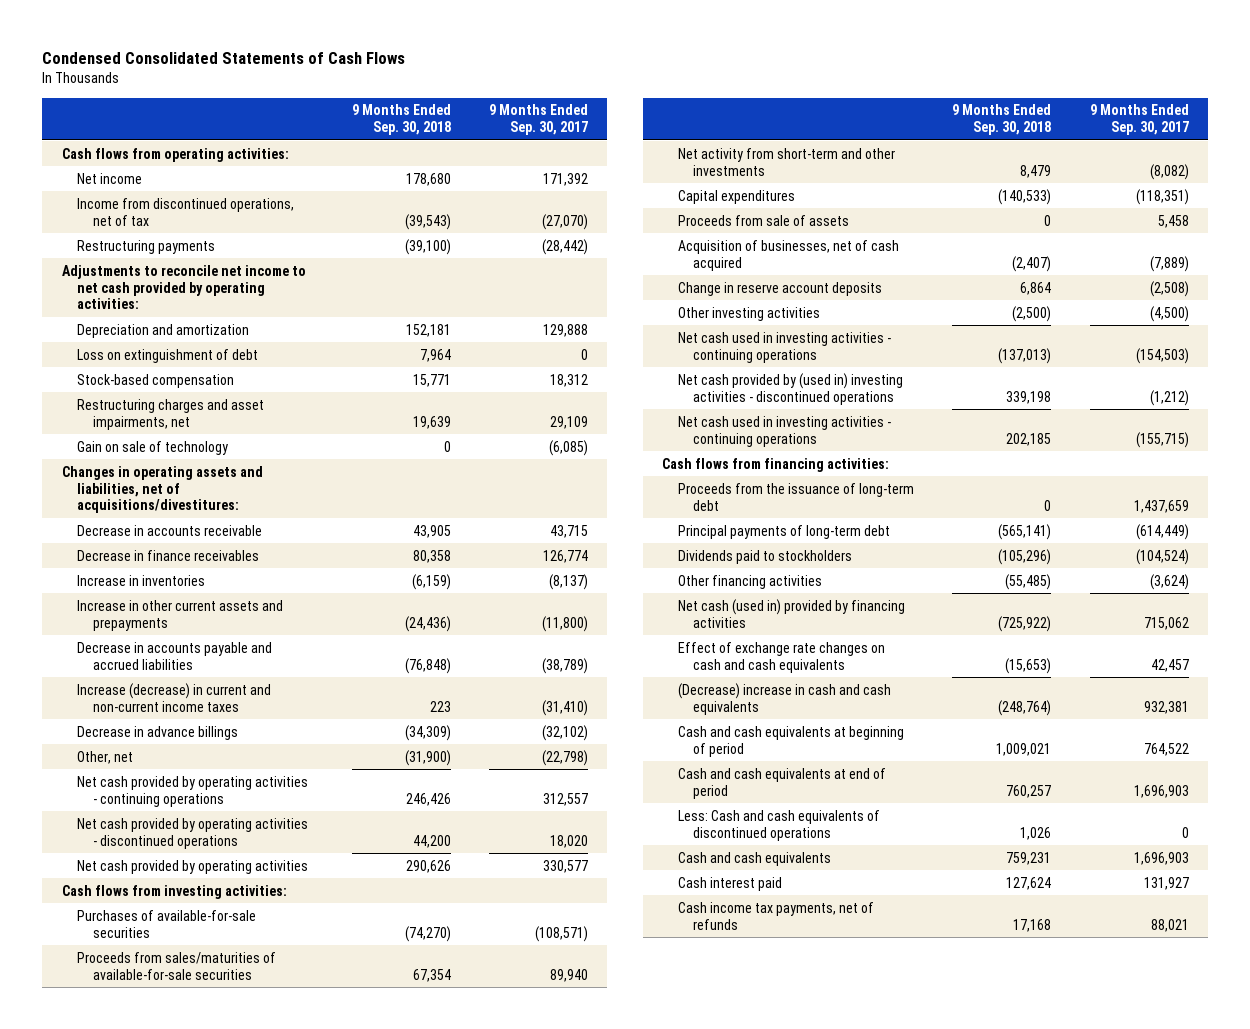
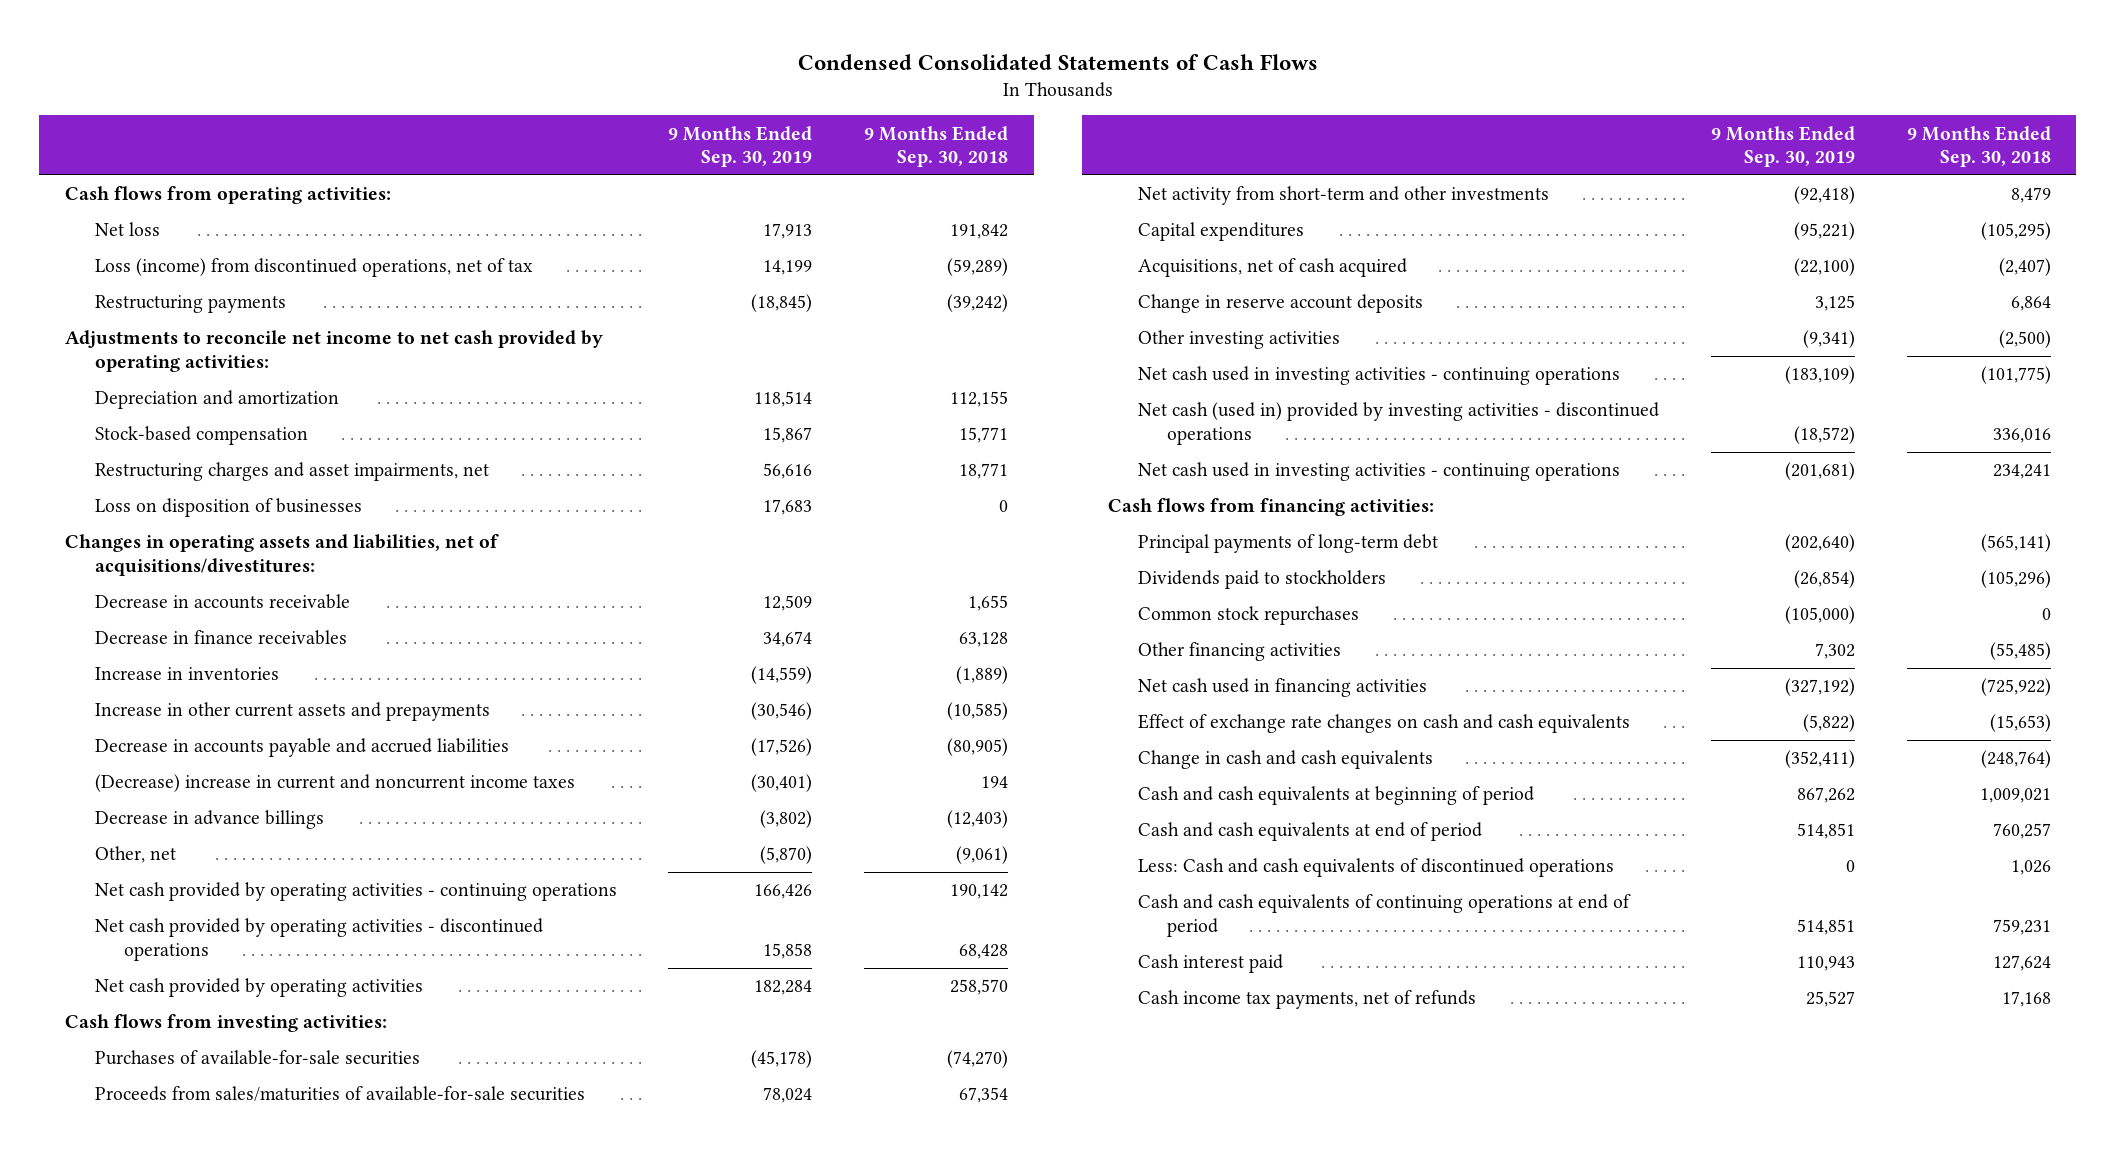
- | 9 Months Ended Sep. 30, 2018 | 9 Months Ended Sep. 30, 2017
+ | 9 Months Ended Sep. 30, 2019 | 9 Months Ended Sep. 30, 2018
- Net income | 178,680 | 171,392
- Income from discontinued operations, net of tax | (39,543) | (27,070)
- Restructuring payments | (39,100) | (28,442)
+ Net loss | 17,913 | 191,842
+ Loss (income) from discontinued operations, net of tax | 14,199 | (59,289)
+ Restructuring payments | (18,845) | (39,242)
- Depreciation and amortization | 152,181 | 129,888
- Loss on extinguishment of debt | 7,964 | 0
+ Depreciation and amortization | 118,514 | 112,155
- Restructuring charges and asset impairments, net | 19,639 | 29,109
- Gain on sale of technology | 0 | (6,085)
+ Restructuring charges and asset impairments, net | 56,616 | 18,771
+ Loss on disposition of businesses | 17,683 | 0
- Decrease in accounts receivable | 43,905 | 43,715
- Decrease in finance receivables | 80,358 | 126,774
- Increase in inventories | (6,159) | (8,137)
- Increase in other current assets and prepayments | (24,436) | (11,800)
- Decrease in accounts payable and accrued liabilities | (76,848) | (38,789)
- Increase (decrease) in current and non-current income taxes | 223 | (31,410)
- Decrease in advance billings | (34,309) | (32,102)
- Other, net | (31,900) | (22,798)
- Net cash provided by operating activities - continuing operations | 246,426 | 312,557
- Net cash provided by operating activities - discontinued operations | 44,200 | 18,020
- Net cash provided by operating activities | 290,626 | 330,577
+ Decrease in accounts receivable | 12,509 | 1,655
+ Decrease in finance receivables | 34,674 | 63,128
+ Increase in inventories | (14,559) | (1,889)
+ Increase in other current assets and prepayments | (30,546) | (10,585)
+ Decrease in accounts payable and accrued liabilities | (17,526) | (80,905)
+ (Decrease) increase in current and noncurrent income taxes | (30,401) | 194
+ Decrease in advance billings | (3,802) | (12,403)
+ Other, net | (5,870) | (9,061)
+ Net cash provided by operating activities - continuing operations | 166,426 | 190,142
+ Net cash provided by operating activities - discontinued operations | 15,858 | 68,428
+ Net cash provided by operating activities | 182,284 | 258,570
- Capital expenditures | (140,533) | (118,351)
- Proceeds from sale of assets | 0 | 5,458
- Acquisition of businesses, net of cash acquired | (2,407) | (7,889)
+ Capital expenditures | (95,221) | (105,295)
+ Acquisitions, net of cash acquired | (22,100) | (2,407)
- Net cash used in investing activities - continuing operations | (137,013) | (154,503)
- Net cash provided by (used in) investing activities - discontinued operations | 339,198 | (1,212)
- Net cash used in investing activities - continuing operations | 202,185 | (155,715)
+ Net cash used in investing activities - continuing operations | (183,109) | (101,775)
+ Net cash (used in) provided by investing activities - discontinued operations | (18,572) | 336,016
+ Net cash used in investing activities - continuing operations | (201,681) | 234,241
- Proceeds from the issuance of long-term debt | 0 | 1,437,659
+ Common stock repurchases | (105,000) | 0
- Net cash (used in) provided by financing activities | (725,922) | 715,062
+ Net cash used in financing activities | (327,192) | (725,922)
- (Decrease) increase in cash and cash equivalents | (248,764) | 932,381
+ Change in cash and cash equivalents | (352,411) | (248,764)
- Cash and cash equivalents | 759,231 | 1,696,903
+ Cash and cash equivalents of continuing operations at end of period | 514,851 | 759,231

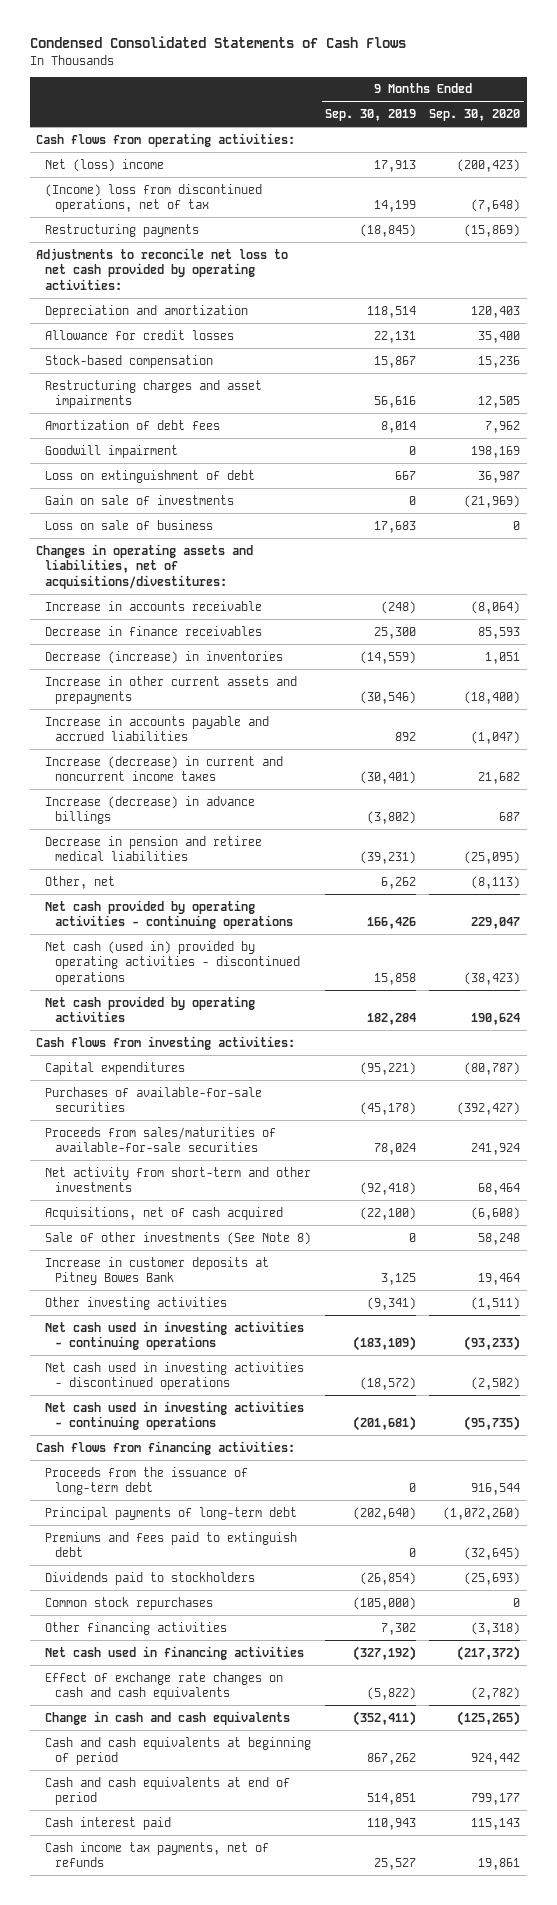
- | 9 Months Ended Sep. 30, 2019 | 9 Months Ended Sep. 30, 2018
+ | 9 Months Ended Sep. 30, 2019 | 9 Months Ended Sep. 30, 2020
- Net loss | 17,913 | 191,842
- Loss (income) from discontinued operations, net of tax | 14,199 | (59,289)
+ Net (loss) income | 17,913 | (200,423)
+ (Income) loss from discontinued operations, net of tax | 14,199 | (7,648)
- Adjustments to reconcile net income to net cash provided by operating activities:
+ Adjustments to reconcile net loss to net cash provided by operating activities:
+ Allowance for credit losses | 22,131 | 35,400
- Restructuring charges and asset impairments, net | 56,616 | 18,771
- Loss on disposition of businesses | 17,683 | 0
+ Restructuring charges and asset impairments | 56,616 | 12,505
+ Amortization of debt fees | 8,014 | 7,962
+ Goodwill impairment | 0 | 198,169
+ Loss on extinguishment of debt | 667 | 36,987
+ Gain on sale of investments | 0 | (21,969)
+ Loss on sale of business | 17,683 | 0
- Decrease in accounts receivable | 12,509 | 1,655
- Decrease in finance receivables | 34,674 | 63,128
- Increase in inventories | (14,559) | (1,889)
+ Increase in accounts receivable | (248) | (8,064)
+ Decrease in finance receivables | 25,300 | 85,593
+ Decrease (increase) in inventories | (14,559) | 1,051
- Decrease in accounts payable and accrued liabilities | (17,526) | (80,905)
- (Decrease) increase in current and noncurrent income taxes | (30,401) | 194
- Decrease in advance billings | (3,802) | (12,403)
- Other, net | (5,870) | (9,061)
+ Increase in accounts payable and accrued liabilities | 892 | (1,047)
+ Increase (decrease) in current and noncurrent income taxes | (30,401) | 21,682
+ Increase (decrease) in advance billings | (3,802) | 687
+ Decrease in pension and retiree medical liabilities | (39,231) | (25,095)
+ Other, net | 6,262 | (8,113)
- Net cash provided by operating activities - discontinued operations | 15,858 | 68,428
+ Net cash (used in) provided by operating activities - discontinued operations | 15,858 | (38,423)
moved up: Capital expenditures | (95,221) | (80,787)
- Change in reserve account deposits | 3,125 | 6,864
+ Sale of other investments (See Note 8) | 0 | 58,248
+ Increase in customer deposits at Pitney Bowes Bank | 3,125 | 19,464
- Net cash (used in) provided by investing activities - discontinued operations | (18,572) | 336,016
+ Net cash used in investing activities - discontinued operations | (18,572) | (2,502)
+ Proceeds from the issuance of long-term debt | 0 | 916,544
+ Premiums and fees paid to extinguish debt | 0 | (32,645)
- Less: Cash and cash equivalents of discontinued operations | 0 | 1,026
- Cash and cash equivalents of continuing operations at end of period | 514,851 | 759,231

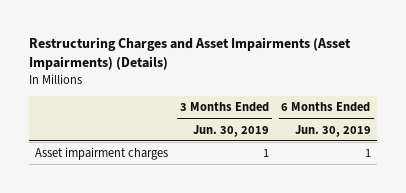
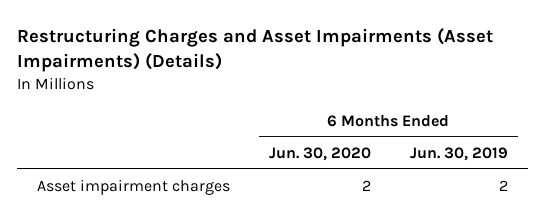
- | 3 Months Ended Jun. 30, 2019 | 6 Months Ended Jun. 30, 2019
+ | 6 Months Ended Jun. 30, 2020 | 6 Months Ended Jun. 30, 2019
- Asset impairment charges | 1 | 1
+ Asset impairment charges | 2 | 2

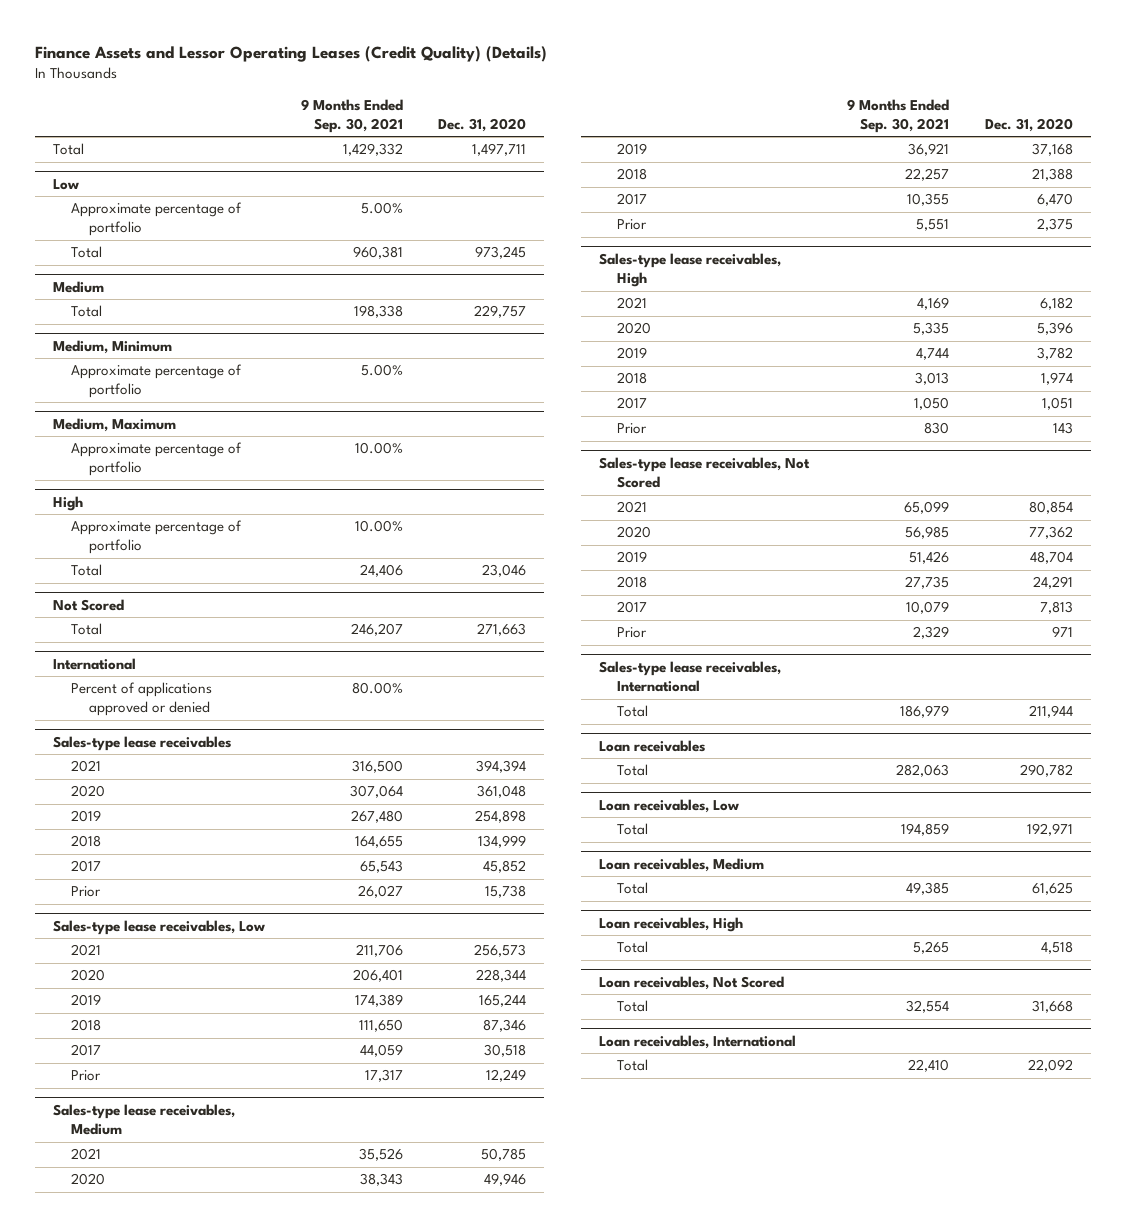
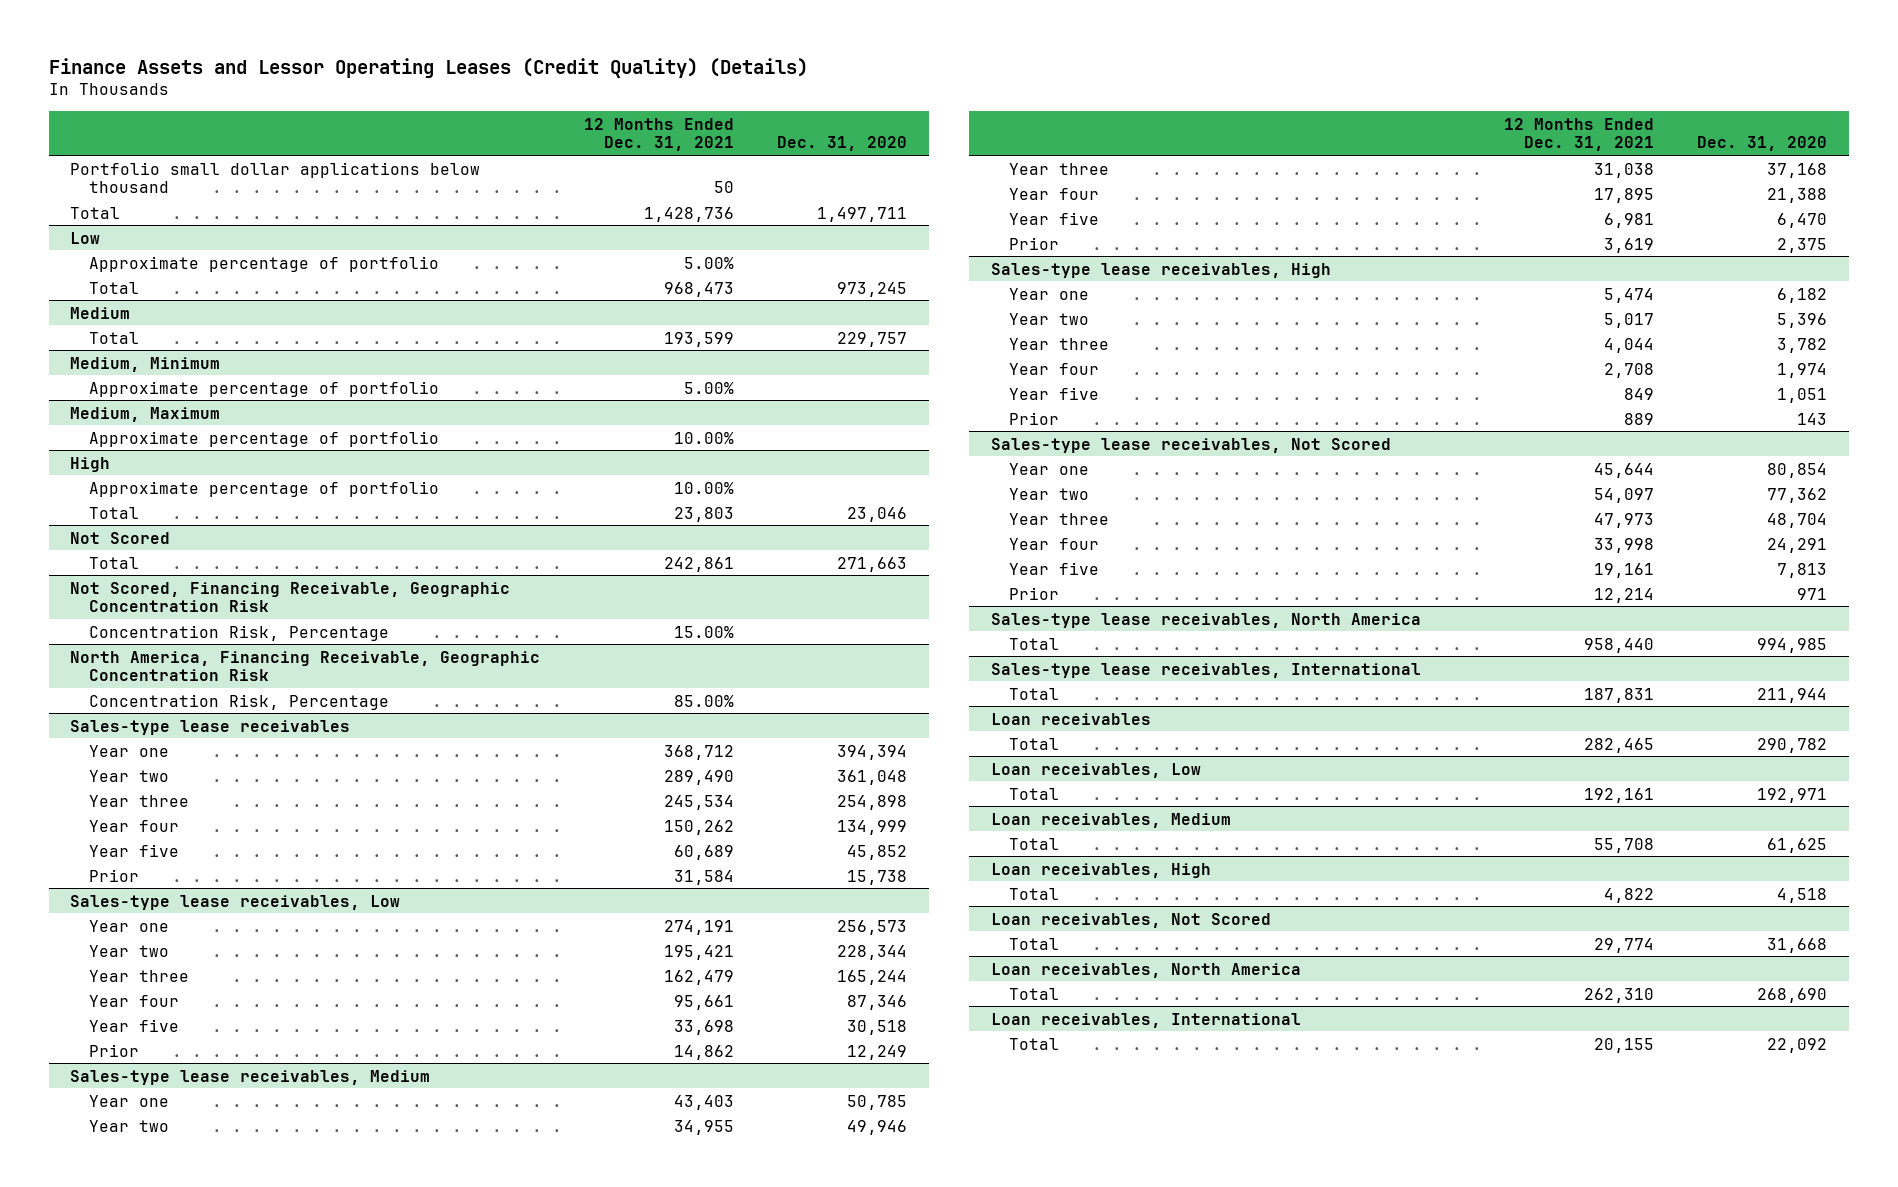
- | 9 Months Ended Sep. 30, 2021 | Dec. 31, 2020
+ | 12 Months Ended Dec. 31, 2021 | Dec. 31, 2020
+ Portfolio small dollar applications below thousand | 50 |
- International
- Percent of applications approved or denied | 80.00% |
+ Not Scored, Financing Receivable, Geographic Concentration Risk
+ Concentration Risk, Percentage | 15.00% |
+ North America, Financing Receivable, Geographic Concentration Risk
+ Concentration Risk, Percentage | 85.00% |
@ Sales-type lease receivables
- 2021 | 316,500 | 394,394
- 2020 | 307,064 | 361,048
- 2019 | 267,480 | 254,898
- 2018 | 164,655 | 134,999
- 2017 | 65,543 | 45,852
+ Year one | 368,712 | 394,394
+ Year two | 289,490 | 361,048
+ Year three | 245,534 | 254,898
+ Year four | 150,262 | 134,999
+ Year five | 60,689 | 45,852
@ Sales-type lease receivables, Low
- 2021 | 211,706 | 256,573
- 2020 | 206,401 | 228,344
- 2019 | 174,389 | 165,244
- 2018 | 111,650 | 87,346
- 2017 | 44,059 | 30,518
+ Year one | 274,191 | 256,573
+ Year two | 195,421 | 228,344
+ Year three | 162,479 | 165,244
+ Year four | 95,661 | 87,346
+ Year five | 33,698 | 30,518
@ Sales-type lease receivables, Medium
- 2021 | 35,526 | 50,785
- 2020 | 38,343 | 49,946
- 2019 | 36,921 | 37,168
- 2018 | 22,257 | 21,388
- 2017 | 10,355 | 6,470
+ Year one | 43,403 | 50,785
+ Year two | 34,955 | 49,946
+ Year three | 31,038 | 37,168
+ Year four | 17,895 | 21,388
+ Year five | 6,981 | 6,470
@ Sales-type lease receivables, High
- 2021 | 4,169 | 6,182
- 2020 | 5,335 | 5,396
- 2019 | 4,744 | 3,782
- 2018 | 3,013 | 1,974
- 2017 | 1,050 | 1,051
+ Year one | 5,474 | 6,182
+ Year two | 5,017 | 5,396
+ Year three | 4,044 | 3,782
+ Year four | 2,708 | 1,974
+ Year five | 849 | 1,051
@ Sales-type lease receivables, Not Scored
- 2021 | 65,099 | 80,854
- 2020 | 56,985 | 77,362
- 2019 | 51,426 | 48,704
- 2018 | 27,735 | 24,291
- 2017 | 10,079 | 7,813
+ Year one | 45,644 | 80,854
+ Year two | 54,097 | 77,362
+ Year three | 47,973 | 48,704
+ Year four | 33,998 | 24,291
+ Year five | 19,161 | 7,813
+ Sales-type lease receivables, North America
+ Total | 958,440 | 994,985
+ Loan receivables, North America
+ Total | 262,310 | 268,690

